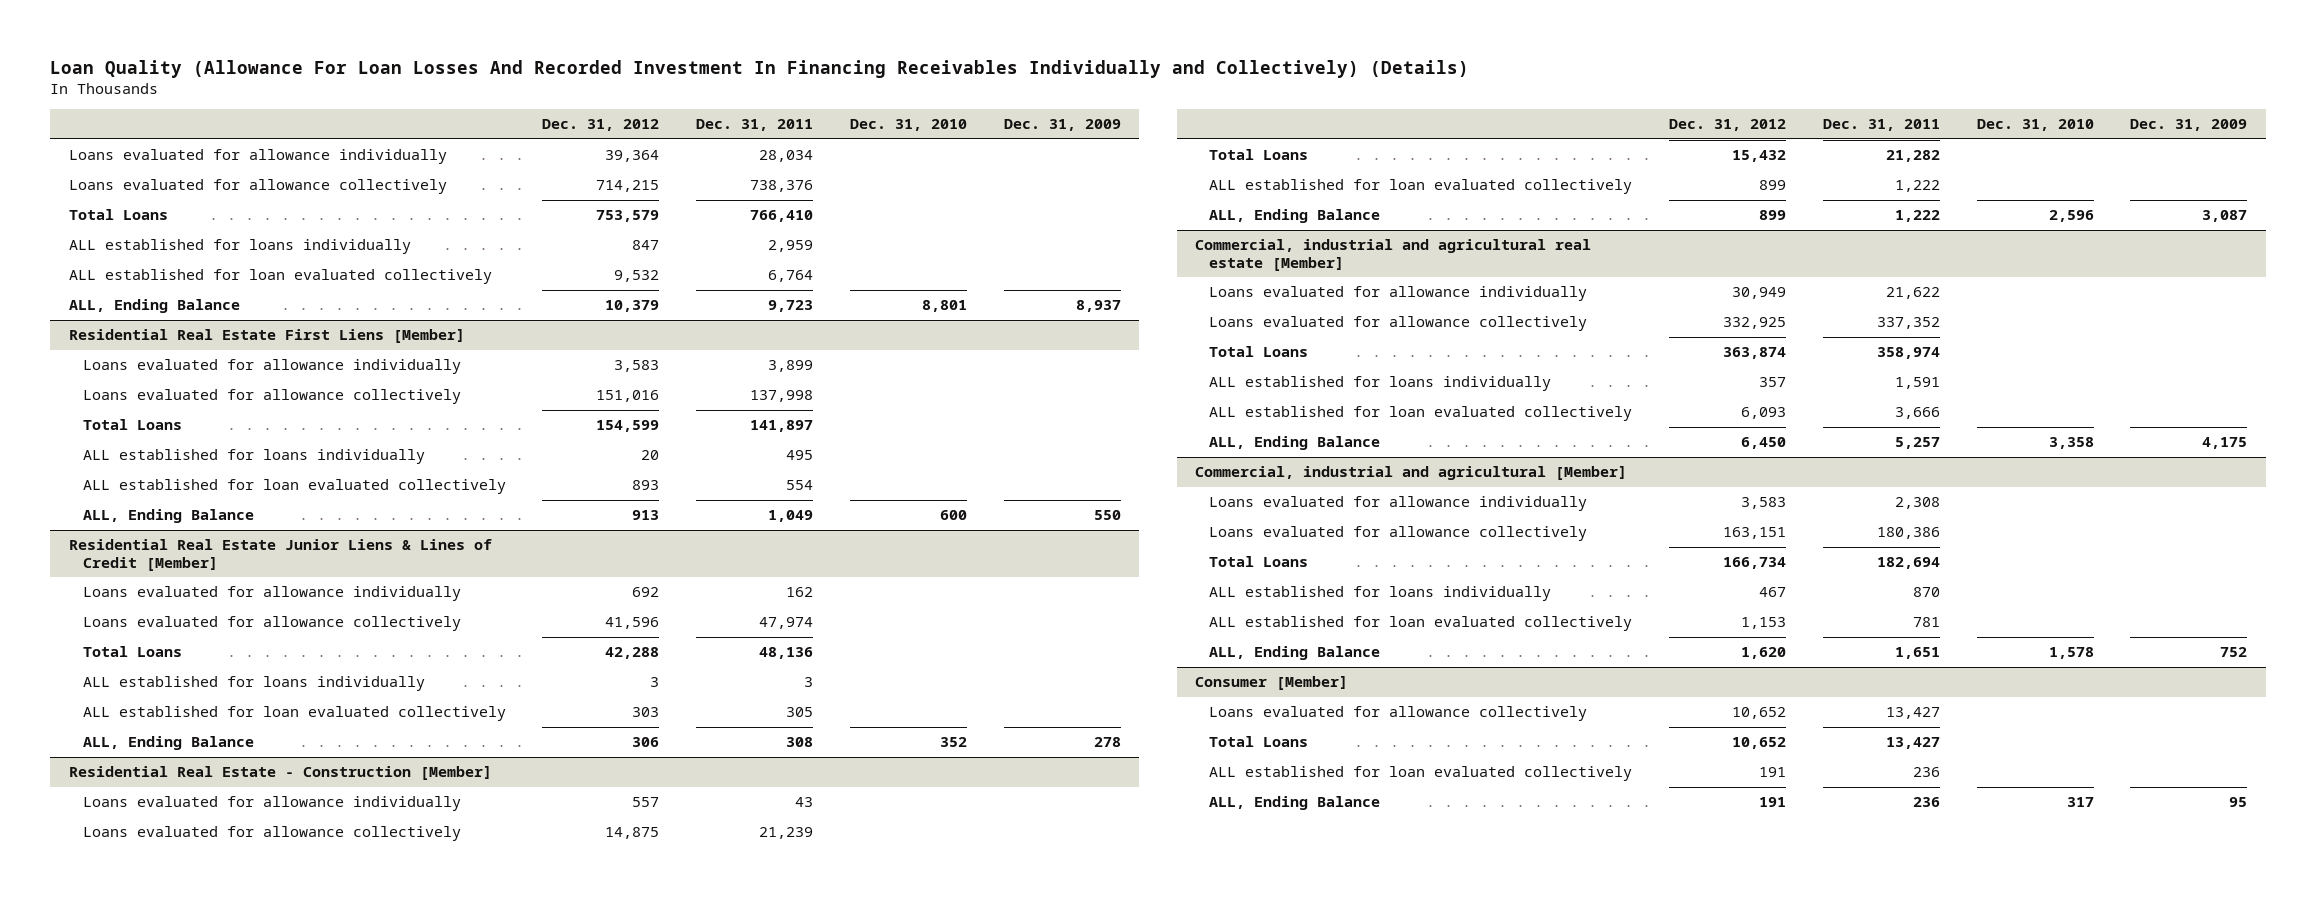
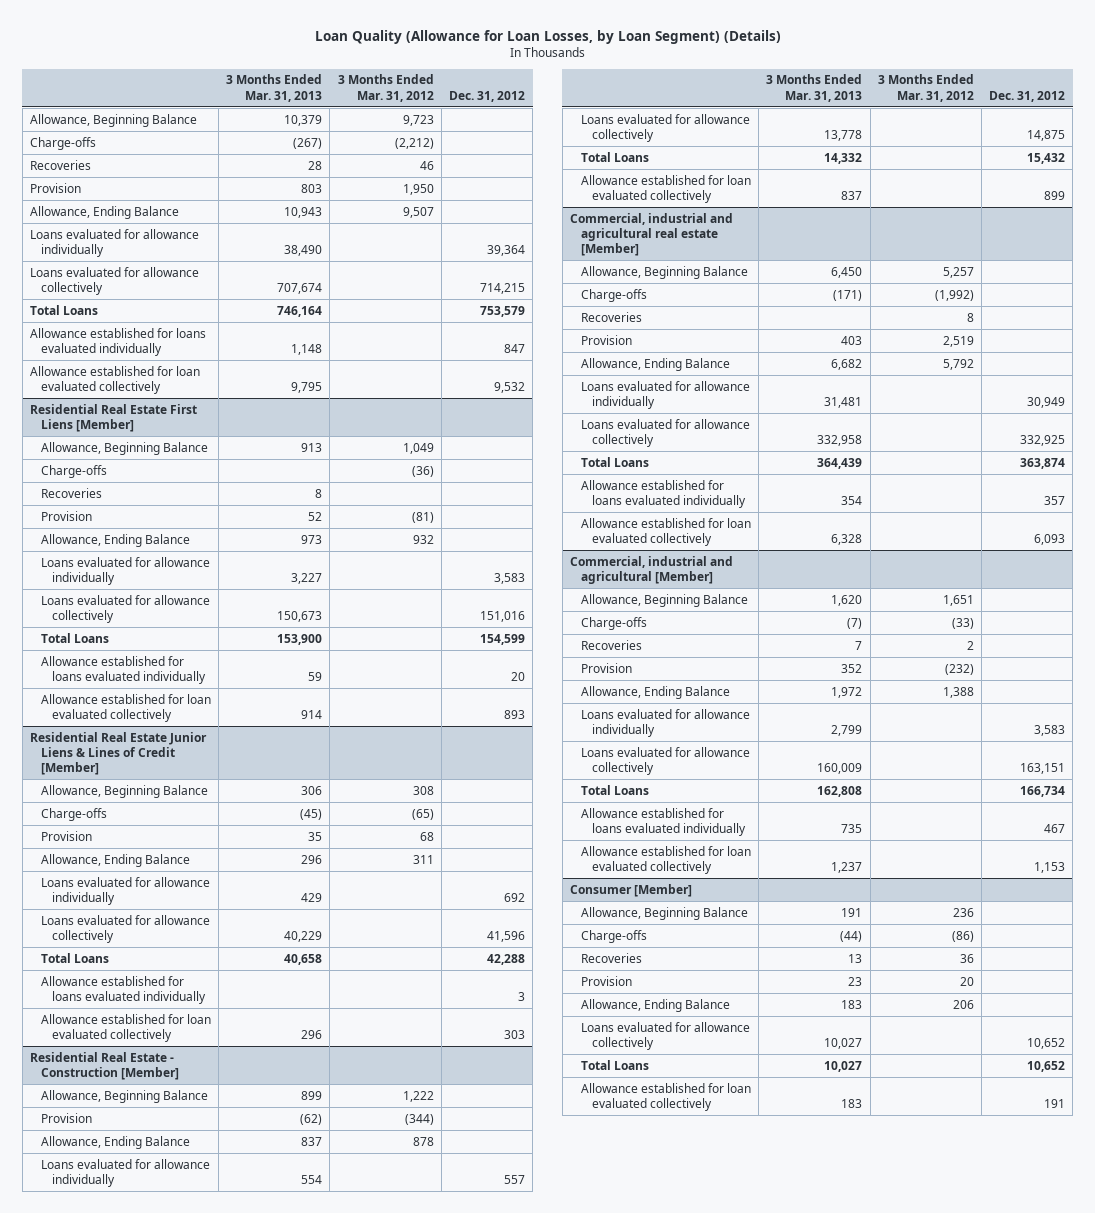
- Loan Quality (Allowance For Loan Losses And Recorded Investment In Financing Receivables Individually and Collectively) (Details)
+ Loan Quality (Allowance for Loan Losses, by Loan Segment) (Details)
- | Dec. 31, 2012 | Dec. 31, 2011 | Dec. 31, 2010 | Dec. 31, 2009
+ | 3 Months Ended Mar. 31, 2013 | 3 Months Ended Mar. 31, 2012 | Dec. 31, 2012
+ Allowance, Beginning Balance | 10,379 | 9,723 |
+ Charge-offs | (267) | (2,212) |
+ Recoveries | 28 | 46 |
+ Provision | 803 | 1,950 |
+ Allowance, Ending Balance | 10,943 | 9,507 |
- ALL established for loans individually | 847 | 2,959 | |
- ALL established for loan evaluated collectively | 9,532 | 6,764 | |
- ALL, Ending Balance | 10,379 | 9,723 | 8,801 | 8,937
+ Allowance established for loans evaluated individually | 1,148 | | 847
+ Allowance established for loan evaluated collectively | 9,795 | | 9,532
@ Residential Real Estate First Liens [Member]
+ Allowance, Beginning Balance | 913 | 1,049 |
+ Charge-offs | | (36) |
+ Recoveries | 8 | |
+ Provision | 52 | (81) |
+ Allowance, Ending Balance | 973 | 932 |
- ALL established for loans individually | 20 | 495 | |
- ALL established for loan evaluated collectively | 893 | 554 | |
- ALL, Ending Balance | 913 | 1,049 | 600 | 550
+ Allowance established for loans evaluated individually | 59 | | 20
+ Allowance established for loan evaluated collectively | 914 | | 893
@ Residential Real Estate Junior Liens & Lines of Credit [Member]
+ Allowance, Beginning Balance | 306 | 308 |
+ Charge-offs | (45) | (65) |
+ Provision | 35 | 68 |
+ Allowance, Ending Balance | 296 | 311 |
- ALL established for loans individually | 3 | 3 | |
- ALL established for loan evaluated collectively | 303 | 305 | |
- ALL, Ending Balance | 306 | 308 | 352 | 278
+ Allowance established for loans evaluated individually | | | 3
+ Allowance established for loan evaluated collectively | 296 | | 303
@ Residential Real Estate - Construction [Member]
+ Allowance, Beginning Balance | 899 | 1,222 |
+ Provision | (62) | (344) |
+ Allowance, Ending Balance | 837 | 878 |
- ALL established for loan evaluated collectively | 899 | 1,222 | |
- ALL, Ending Balance | 899 | 1,222 | 2,596 | 3,087
+ Allowance established for loan evaluated collectively | 837 | | 899
@ Commercial, industrial and agricultural real estate [Member]
+ Allowance, Beginning Balance | 6,450 | 5,257 |
+ Charge-offs | (171) | (1,992) |
+ Recoveries | | 8 |
+ Provision | 403 | 2,519 |
+ Allowance, Ending Balance | 6,682 | 5,792 |
- ALL established for loans individually | 357 | 1,591 | |
- ALL established for loan evaluated collectively | 6,093 | 3,666 | |
- ALL, Ending Balance | 6,450 | 5,257 | 3,358 | 4,175
+ Allowance established for loans evaluated individually | 354 | | 357
+ Allowance established for loan evaluated collectively | 6,328 | | 6,093
@ Commercial, industrial and agricultural [Member]
+ Allowance, Beginning Balance | 1,620 | 1,651 |
+ Charge-offs | (7) | (33) |
+ Recoveries | 7 | 2 |
+ Provision | 352 | (232) |
+ Allowance, Ending Balance | 1,972 | 1,388 |
- ALL established for loans individually | 467 | 870 | |
- ALL established for loan evaluated collectively | 1,153 | 781 | |
- ALL, Ending Balance | 1,620 | 1,651 | 1,578 | 752
+ Allowance established for loans evaluated individually | 735 | | 467
+ Allowance established for loan evaluated collectively | 1,237 | | 1,153
@ Consumer [Member]
+ Allowance, Beginning Balance | 191 | 236 |
+ Charge-offs | (44) | (86) |
+ Recoveries | 13 | 36 |
+ Provision | 23 | 20 |
+ Allowance, Ending Balance | 183 | 206 |
- ALL established for loan evaluated collectively | 191 | 236 | |
- ALL, Ending Balance | 191 | 236 | 317 | 95
+ Allowance established for loan evaluated collectively | 183 | | 191

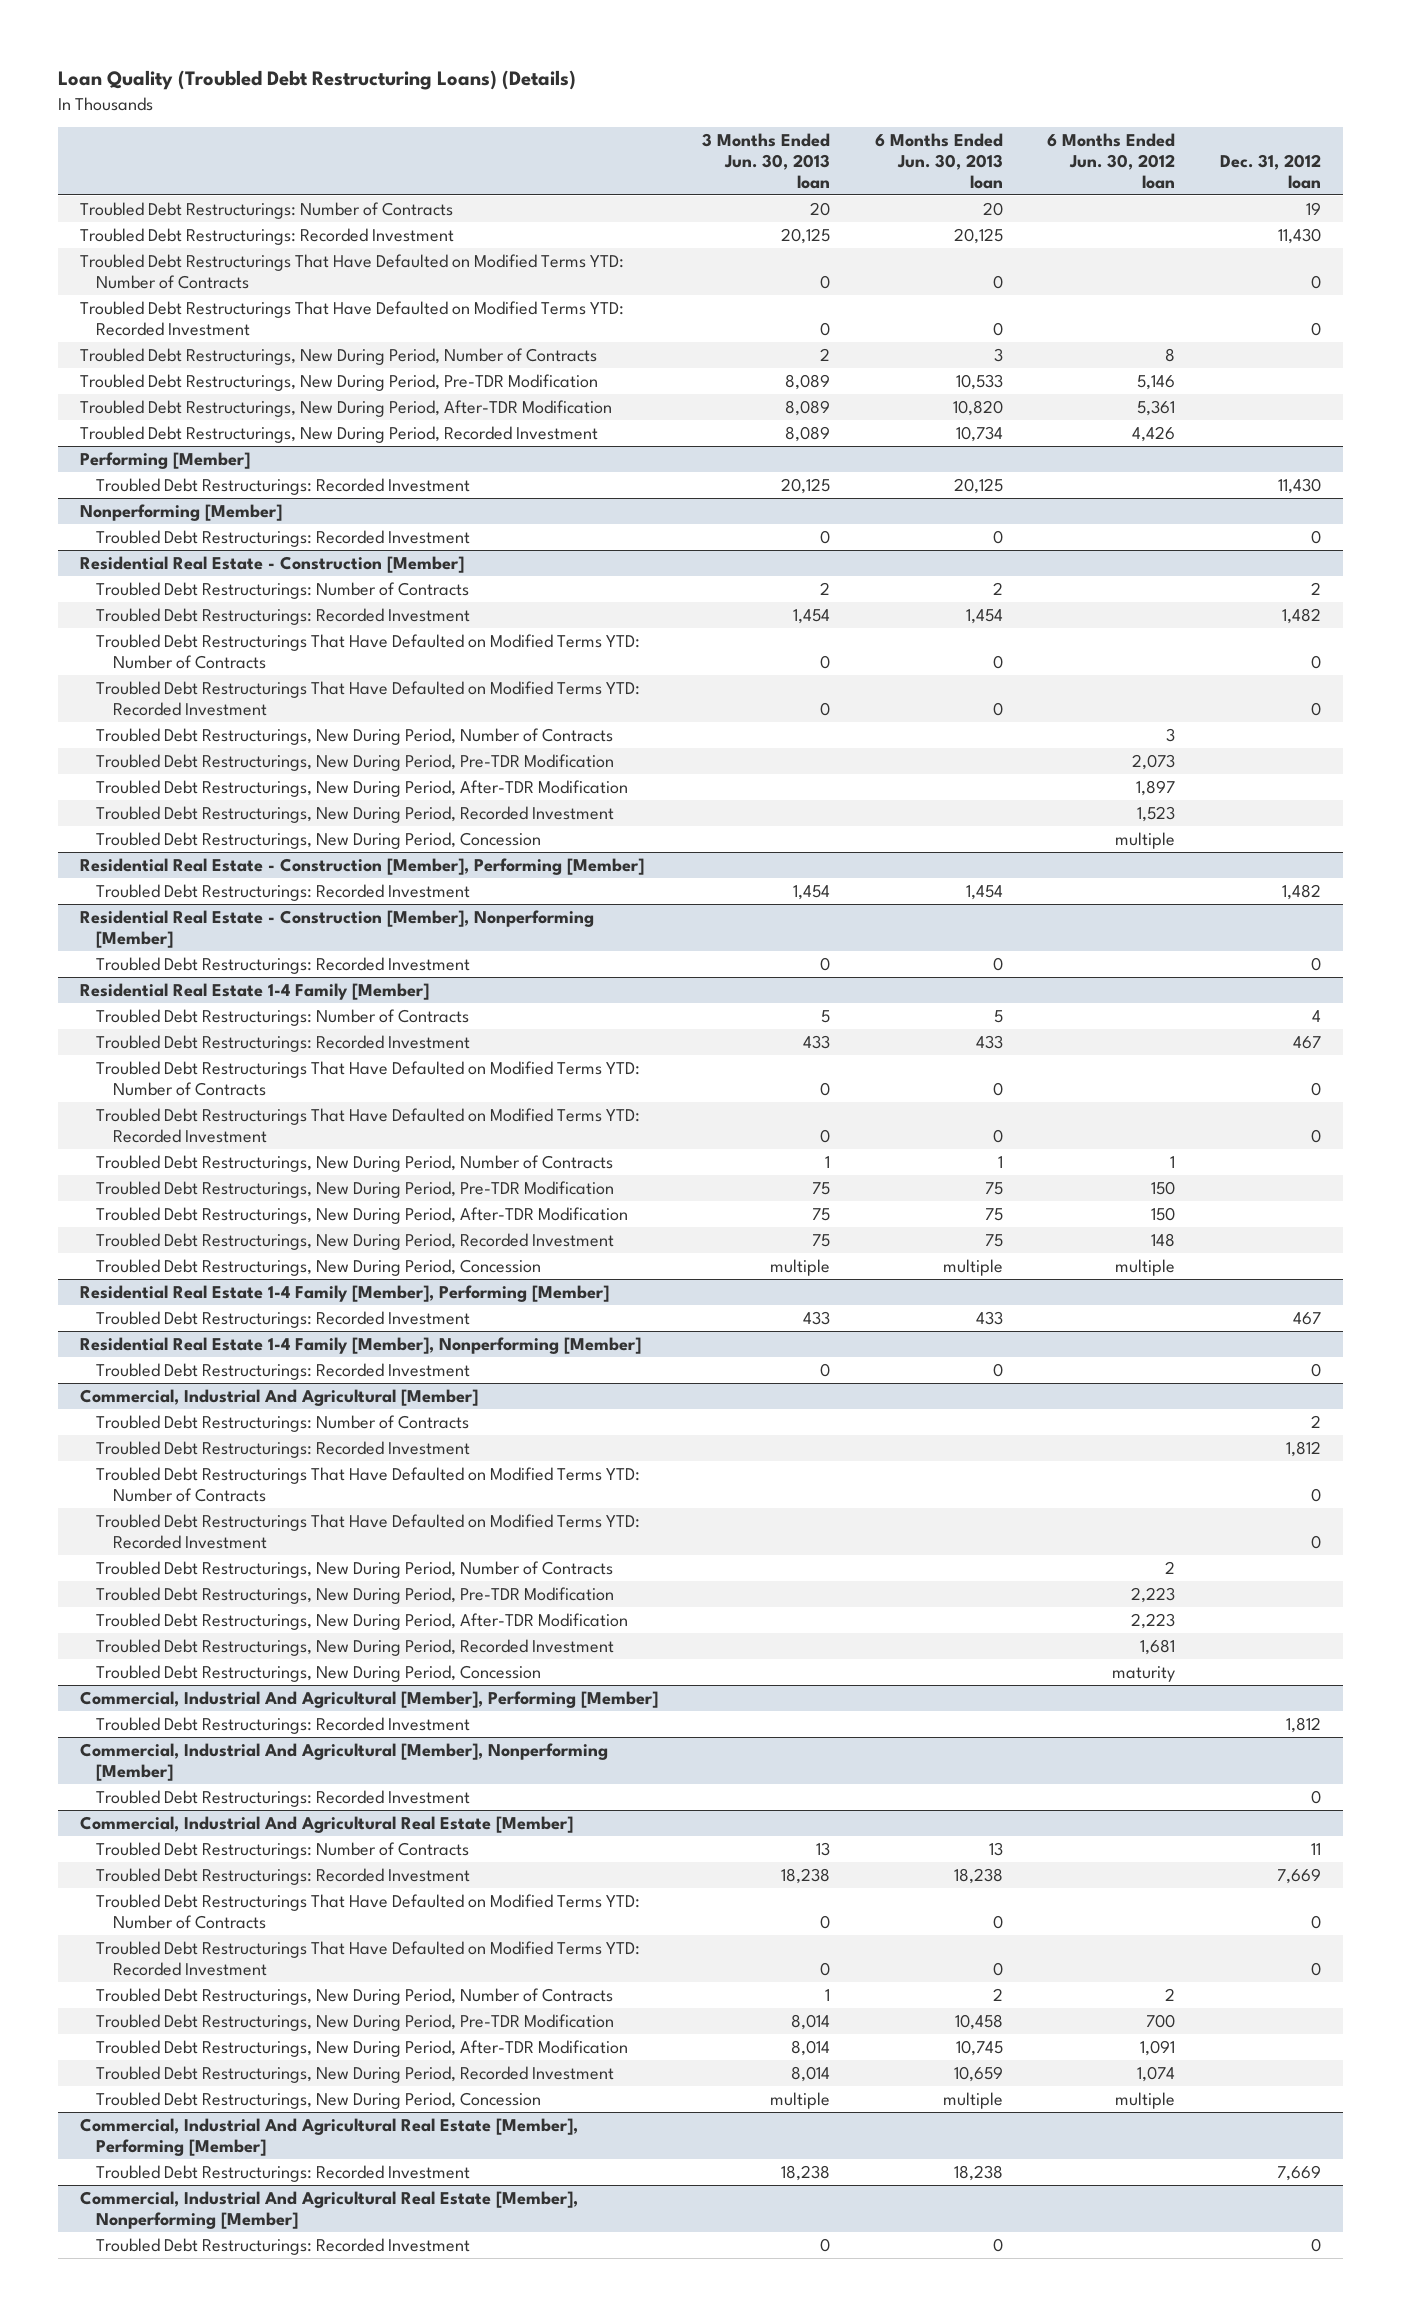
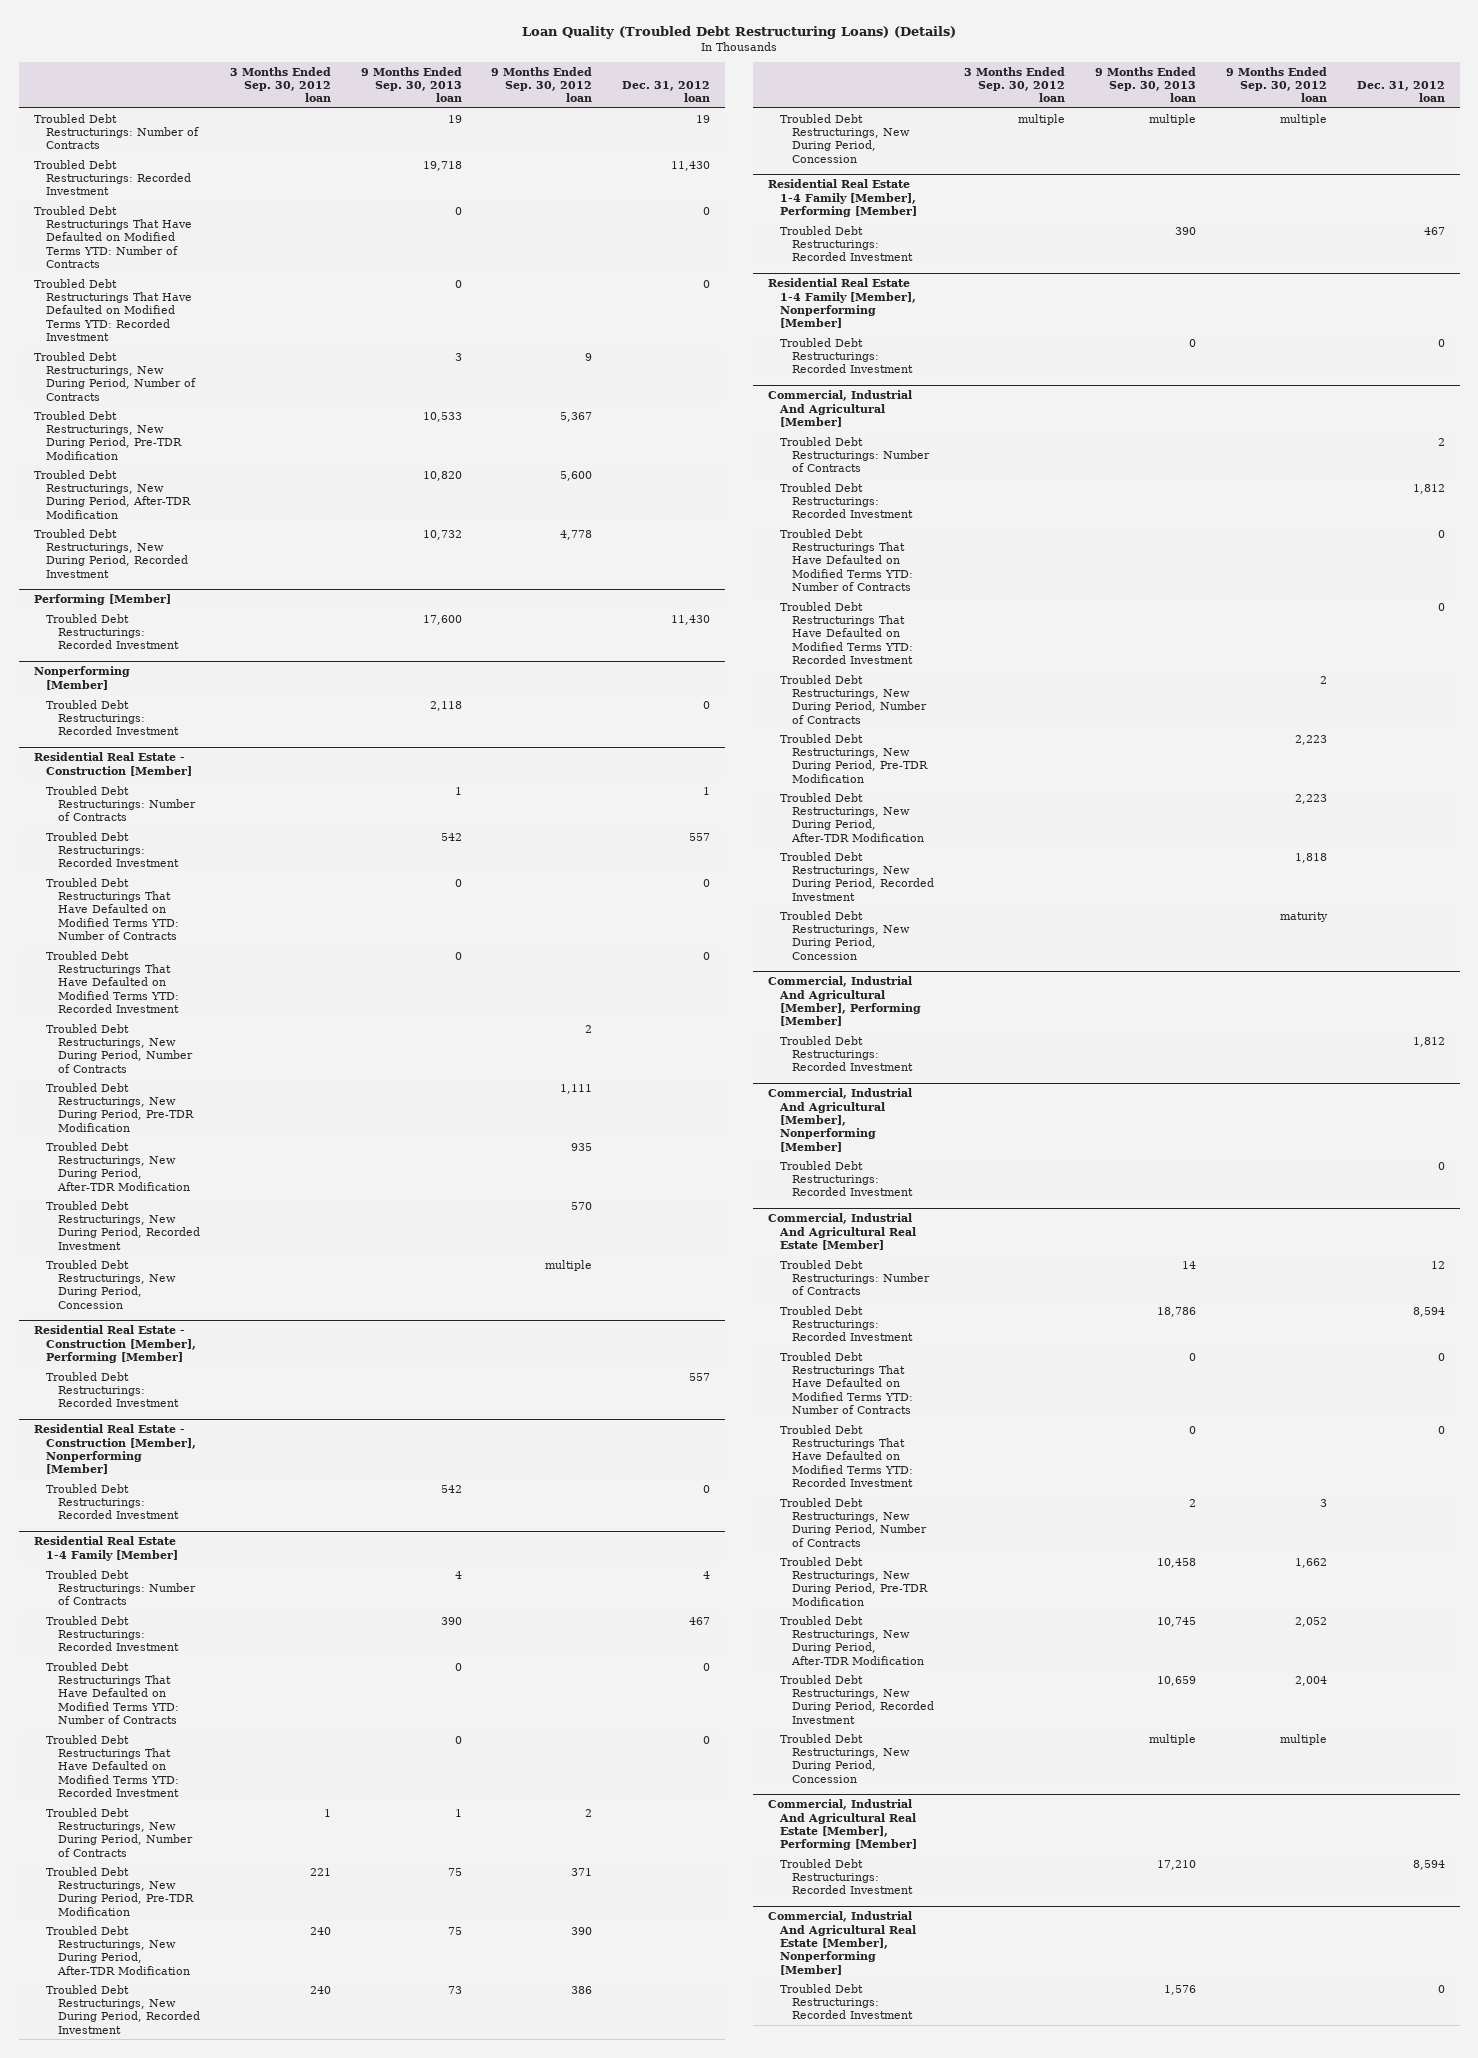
- | 3 Months Ended Jun. 30, 2013 loan | 6 Months Ended Jun. 30, 2013 loan | 6 Months Ended Jun. 30, 2012 loan | Dec. 31, 2012 loan
+ | 3 Months Ended Sep. 30, 2012 loan | 9 Months Ended Sep. 30, 2013 loan | 9 Months Ended Sep. 30, 2012 loan | Dec. 31, 2012 loan
@ Residential Real Estate - Construction [Member]
- Troubled Debt Restructurings: Number of Contracts | 2 | 2 | | 2
- Troubled Debt Restructurings: Recorded Investment | 1,454 | 1,454 | | 1,482
+ Troubled Debt Restructurings: Number of Contracts | | 1 | | 1
+ Troubled Debt Restructurings: Recorded Investment | | 542 | | 557
@ Residential Real Estate - Construction [Member], Performing [Member]
- Troubled Debt Restructurings: Recorded Investment | 1,454 | 1,454 | | 1,482
+ Troubled Debt Restructurings: Recorded Investment | | | | 557
@ Commercial, Industrial And Agricultural Real Estate [Member]
- Troubled Debt Restructurings: Number of Contracts | 13 | 13 | | 11
- Troubled Debt Restructurings: Recorded Investment | 18,238 | 18,238 | | 7,669
+ Troubled Debt Restructurings: Number of Contracts | | 14 | | 12
+ Troubled Debt Restructurings: Recorded Investment | | 18,786 | | 8,594
@ Commercial, Industrial And Agricultural Real Estate [Member], Performing [Member]
- Troubled Debt Restructurings: Recorded Investment | 18,238 | 18,238 | | 7,669
+ Troubled Debt Restructurings: Recorded Investment | | 17,210 | | 8,594

